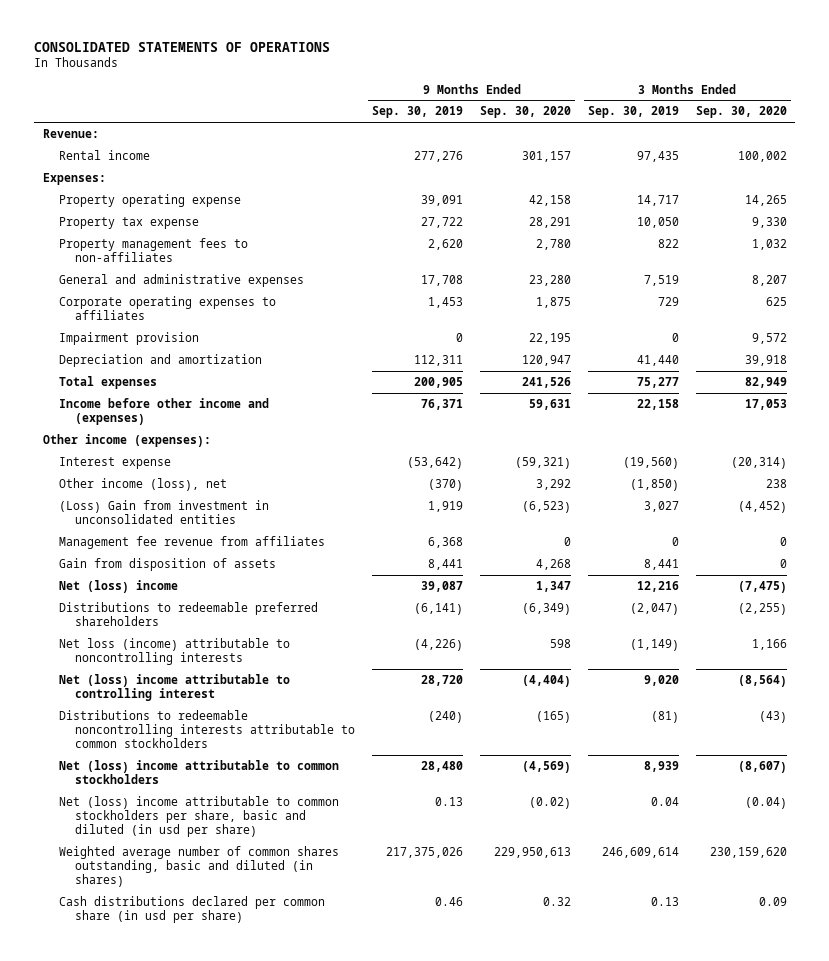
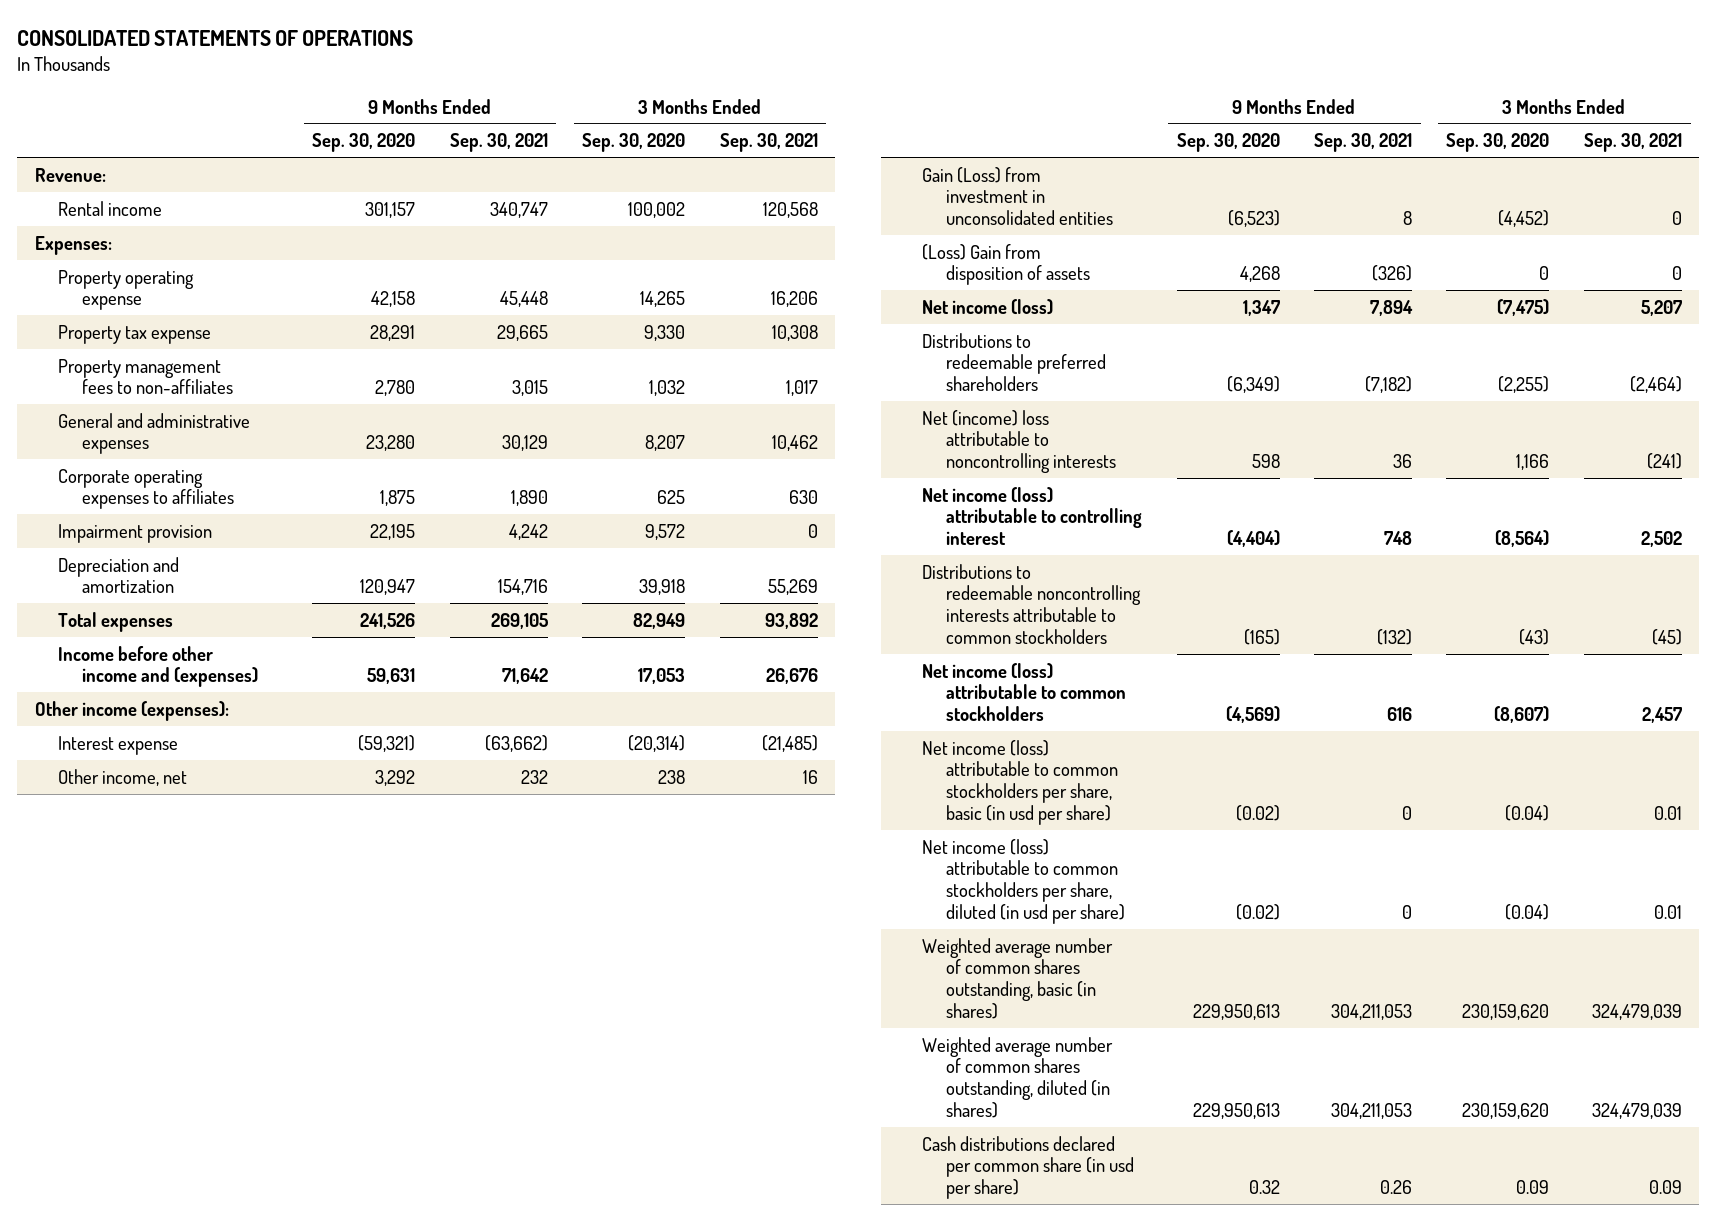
- | 9 Months Ended Sep. 30, 2019 | 9 Months Ended Sep. 30, 2020 | 3 Months Ended Sep. 30, 2019 | 3 Months Ended Sep. 30, 2020
+ | 9 Months Ended Sep. 30, 2020 | 9 Months Ended Sep. 30, 2021 | 3 Months Ended Sep. 30, 2020 | 3 Months Ended Sep. 30, 2021
- Other income (loss), net | (370) | 3,292 | (1,850) | 238
- (Loss) Gain from investment in unconsolidated entities | 1,919 | (6,523) | 3,027 | (4,452)
- Management fee revenue from affiliates | 6,368 | 0 | 0 | 0
- Gain from disposition of assets | 8,441 | 4,268 | 8,441 | 0
- Net (loss) income | 39,087 | 1,347 | 12,216 | (7,475)
+ Other income, net | 3,292 | 232 | 238 | 16
+ Gain (Loss) from investment in unconsolidated entities | (6,523) | 8 | (4,452) | 0
+ (Loss) Gain from disposition of assets | 4,268 | (326) | 0 | 0
+ Net income (loss) | 1,347 | 7,894 | (7,475) | 5,207
- Net loss (income) attributable to noncontrolling interests | (4,226) | 598 | (1,149) | 1,166
- Net (loss) income attributable to controlling interest | 28,720 | (4,404) | 9,020 | (8,564)
+ Net (income) loss attributable to noncontrolling interests | 598 | 36 | 1,166 | (241)
+ Net income (loss) attributable to controlling interest | (4,404) | 748 | (8,564) | 2,502
- Net (loss) income attributable to common stockholders | 28,480 | (4,569) | 8,939 | (8,607)
- Net (loss) income attributable to common stockholders per share, basic and diluted (in usd per share) | 0.13 | (0.02) | 0.04 | (0.04)
- Weighted average number of common shares outstanding, basic and diluted (in shares) | 217,375,026 | 229,950,613 | 246,609,614 | 230,159,620
+ Net income (loss) attributable to common stockholders | (4,569) | 616 | (8,607) | 2,457
+ Net income (loss) attributable to common stockholders per share, basic (in usd per share) | (0.02) | 0 | (0.04) | 0.01
+ Net income (loss) attributable to common stockholders per share, diluted (in usd per share) | (0.02) | 0 | (0.04) | 0.01
+ Weighted average number of common shares outstanding, basic (in shares) | 229,950,613 | 304,211,053 | 230,159,620 | 324,479,039
+ Weighted average number of common shares outstanding, diluted (in shares) | 229,950,613 | 304,211,053 | 230,159,620 | 324,479,039

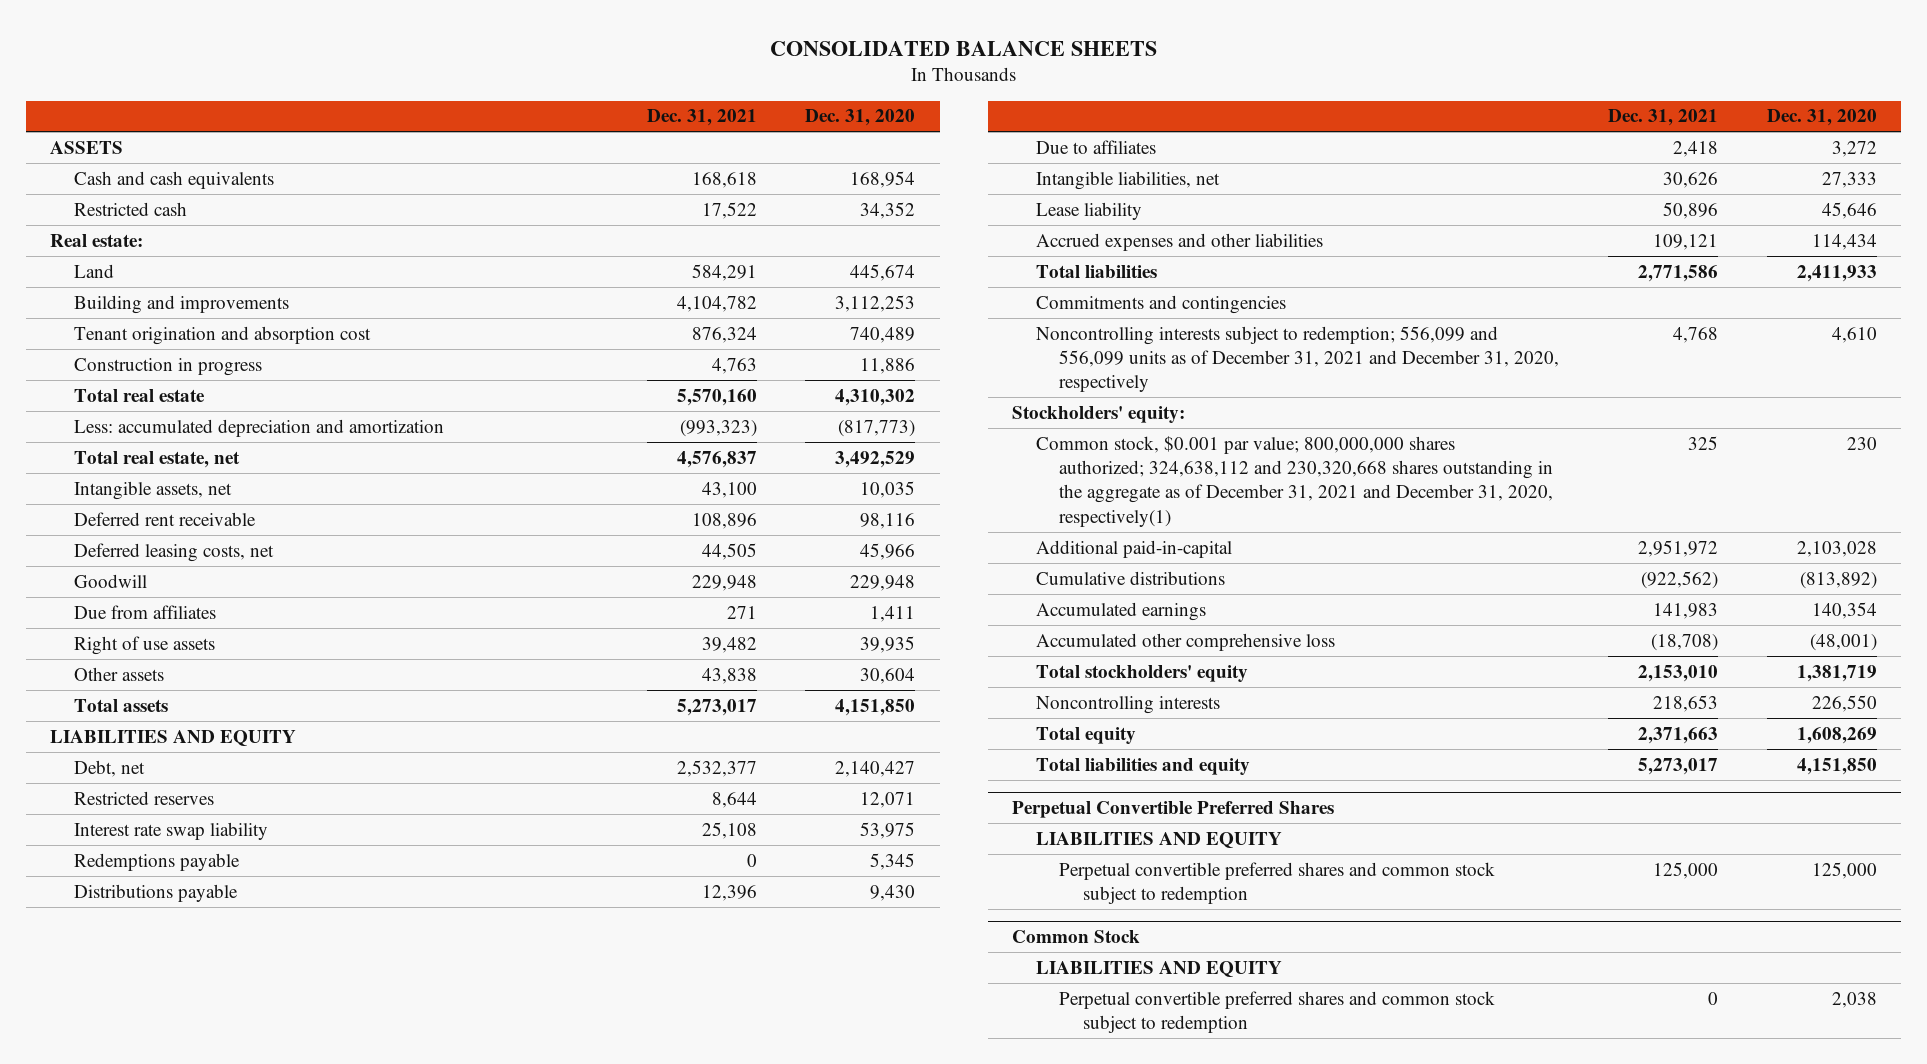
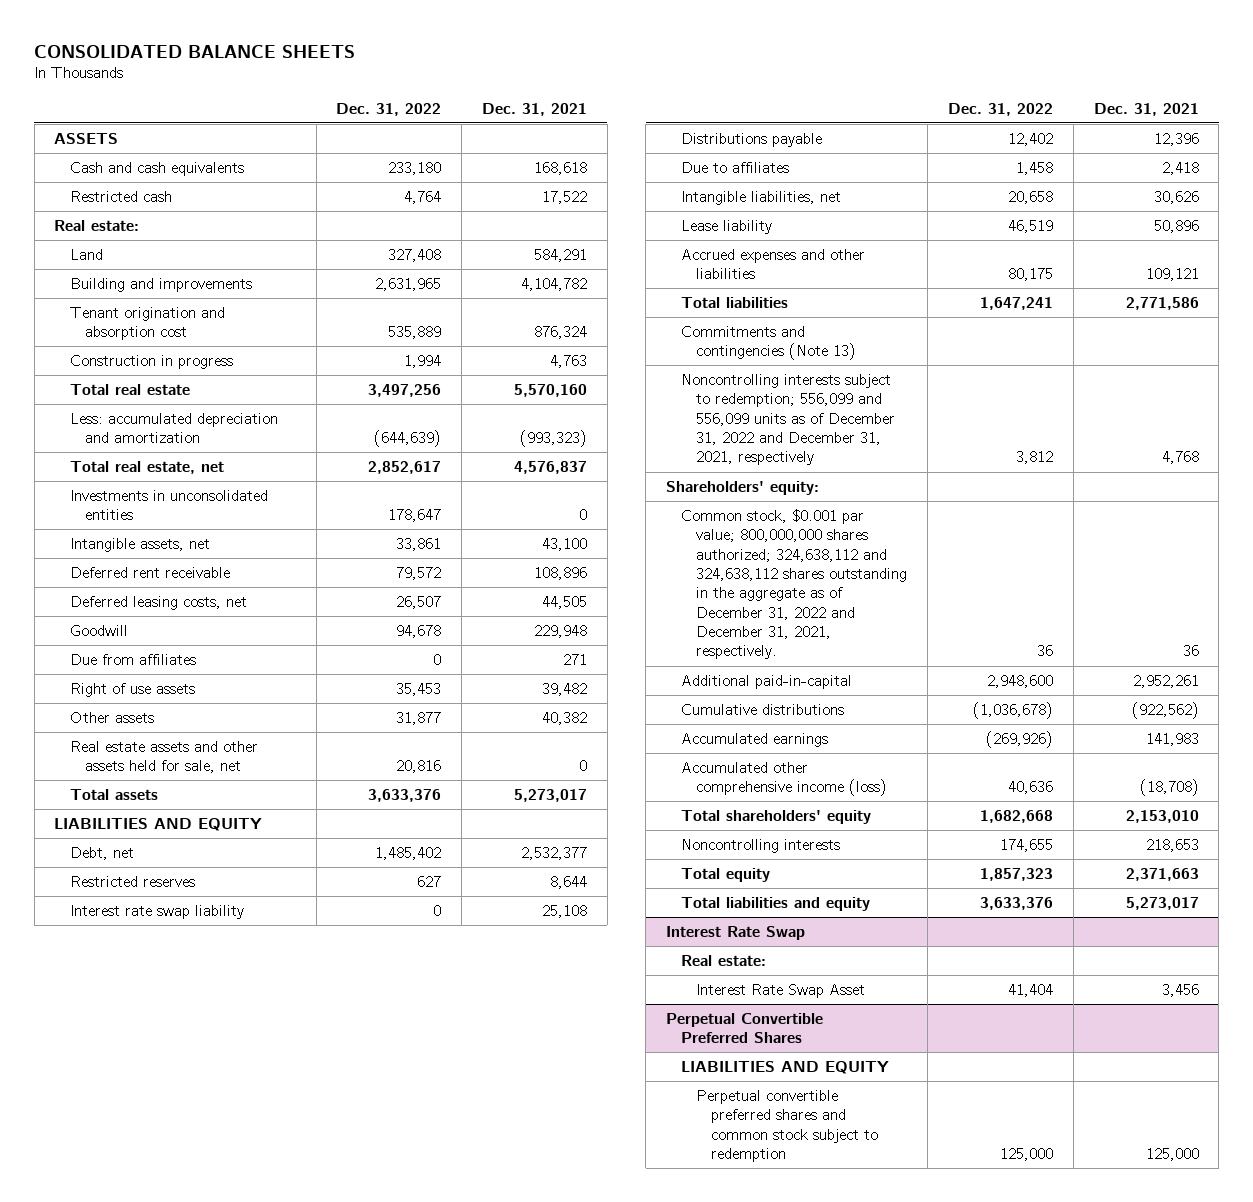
- | Dec. 31, 2021 | Dec. 31, 2020
+ | Dec. 31, 2022 | Dec. 31, 2021
+ Investments in unconsolidated entities | 178,647 | 0
- Other assets | 43,838 | 30,604
+ Other assets | 31,877 | 40,382
+ Real estate assets and other assets held for sale, net | 20,816 | 0
- Redemptions payable | 0 | 5,345
- Commitments and contingencies
- Noncontrolling interests subject to redemption; 556,099 and 556,099 units as of December 31, 2021 and December 31, 2020, respectively | 4,768 | 4,610
- Stockholders' equity:
- Common stock, $0.001 par value; 800,000,000 shares authorized; 324,638,112 and 230,320,668 shares outstanding in the aggregate as of December 31, 2021 and December 31, 2020, respectively(1) | 325 | 230
- Additional paid-in-capital | 2,951,972 | 2,103,028
+ Commitments and contingencies (Note 13)
+ Noncontrolling interests subject to redemption; 556,099 and 556,099 units as of December 31, 2022 and December 31, 2021, respectively | 3,812 | 4,768
+ Shareholders' equity:
+ Common stock, $0.001 par value; 800,000,000 shares authorized; 324,638,112 and 324,638,112 shares outstanding in the aggregate as of December 31, 2022 and December 31, 2021, respectively. | 36 | 36
+ Additional paid-in-capital | 2,948,600 | 2,952,261
- Accumulated other comprehensive loss | (18,708) | (48,001)
- Total stockholders' equity | 2,153,010 | 1,381,719
+ Accumulated other comprehensive income (loss) | 40,636 | (18,708)
+ Total shareholders' equity | 1,682,668 | 2,153,010
+ Interest Rate Swap
+ Real estate:
+ Interest Rate Swap Asset | 41,404 | 3,456
- Common Stock
- LIABILITIES AND EQUITY
- Perpetual convertible preferred shares and common stock subject to redemption | 0 | 2,038

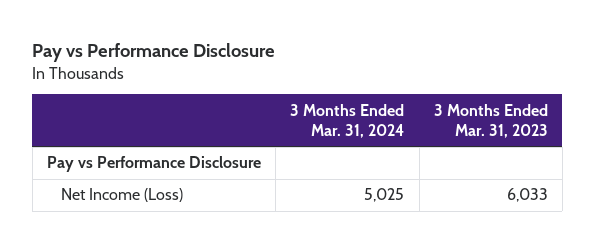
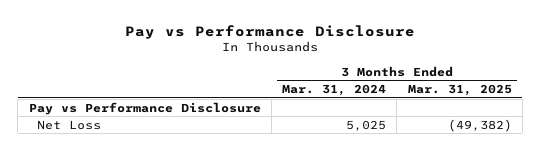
- | 3 Months Ended Mar. 31, 2024 | 3 Months Ended Mar. 31, 2023
+ | 3 Months Ended Mar. 31, 2024 | 3 Months Ended Mar. 31, 2025
- Net Income (Loss) | 5,025 | 6,033
+ Net Loss | 5,025 | (49,382)

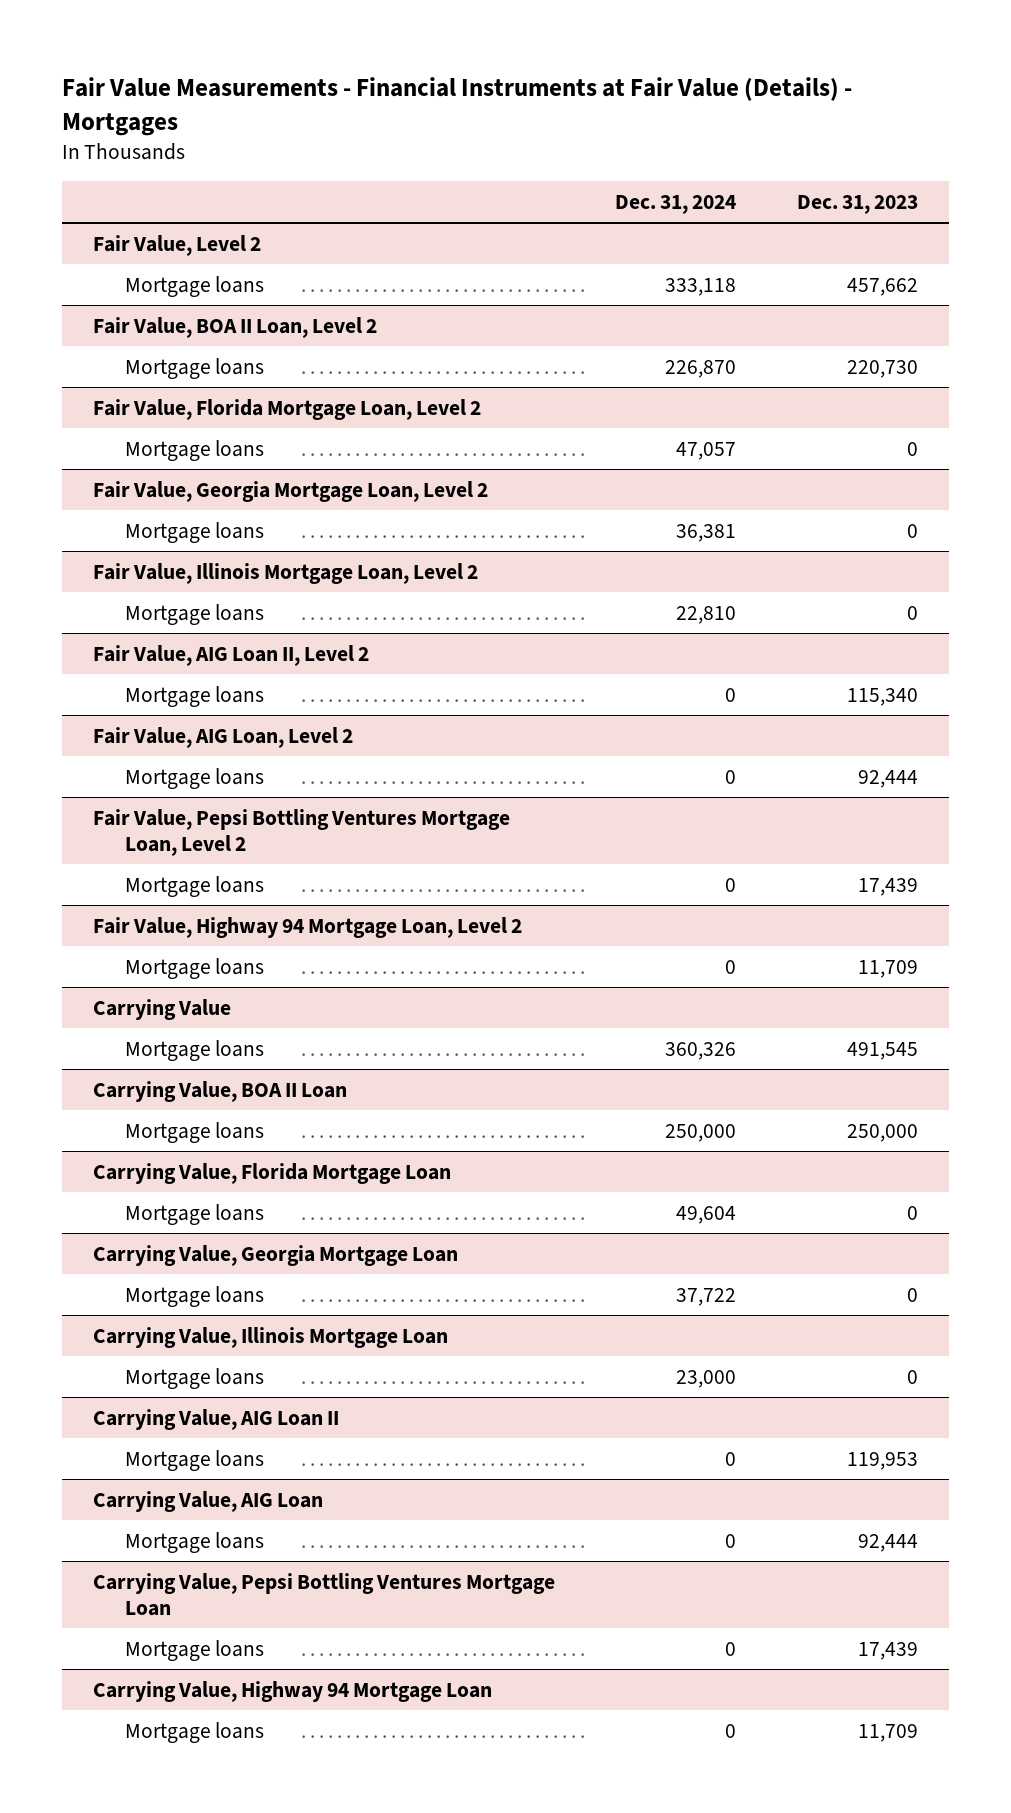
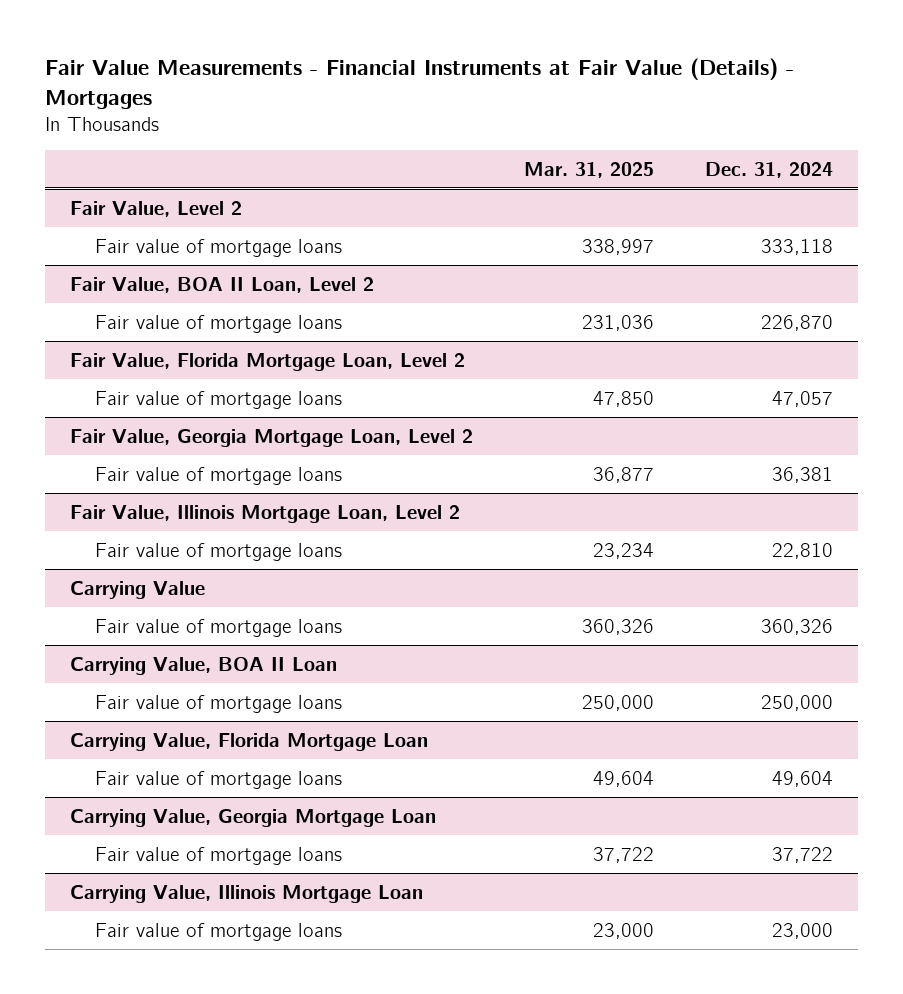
- | Dec. 31, 2024 | Dec. 31, 2023
+ | Mar. 31, 2025 | Dec. 31, 2024
@ Fair Value, Level 2
- Mortgage loans | 333,118 | 457,662
+ Fair value of mortgage loans | 338,997 | 333,118
@ Fair Value, BOA II Loan, Level 2
- Mortgage loans | 226,870 | 220,730
+ Fair value of mortgage loans | 231,036 | 226,870
@ Fair Value, Florida Mortgage Loan, Level 2
- Mortgage loans | 47,057 | 0
+ Fair value of mortgage loans | 47,850 | 47,057
@ Fair Value, Georgia Mortgage Loan, Level 2
- Mortgage loans | 36,381 | 0
+ Fair value of mortgage loans | 36,877 | 36,381
@ Fair Value, Illinois Mortgage Loan, Level 2
- Mortgage loans | 22,810 | 0
- Fair Value, AIG Loan II, Level 2
- Mortgage loans | 0 | 115,340
- Fair Value, AIG Loan, Level 2
- Mortgage loans | 0 | 92,444
- Fair Value, Pepsi Bottling Ventures Mortgage Loan, Level 2
- Mortgage loans | 0 | 17,439
- Fair Value, Highway 94 Mortgage Loan, Level 2
- Mortgage loans | 0 | 11,709
@ Fair Value, Illinois Mortgage Loan, Level 2
+ Fair value of mortgage loans | 23,234 | 22,810
@ Carrying Value
- Mortgage loans | 360,326 | 491,545
+ Fair value of mortgage loans | 360,326 | 360,326
@ Carrying Value, BOA II Loan
- Mortgage loans | 250,000 | 250,000
+ Fair value of mortgage loans | 250,000 | 250,000
@ Carrying Value, Florida Mortgage Loan
- Mortgage loans | 49,604 | 0
+ Fair value of mortgage loans | 49,604 | 49,604
@ Carrying Value, Georgia Mortgage Loan
- Mortgage loans | 37,722 | 0
+ Fair value of mortgage loans | 37,722 | 37,722
@ Carrying Value, Illinois Mortgage Loan
- Mortgage loans | 23,000 | 0
- Carrying Value, AIG Loan II
- Mortgage loans | 0 | 119,953
- Carrying Value, AIG Loan
- Mortgage loans | 0 | 92,444
- Carrying Value, Pepsi Bottling Ventures Mortgage Loan
- Mortgage loans | 0 | 17,439
- Carrying Value, Highway 94 Mortgage Loan
- Mortgage loans | 0 | 11,709
@ Carrying Value, Illinois Mortgage Loan
+ Fair value of mortgage loans | 23,000 | 23,000

